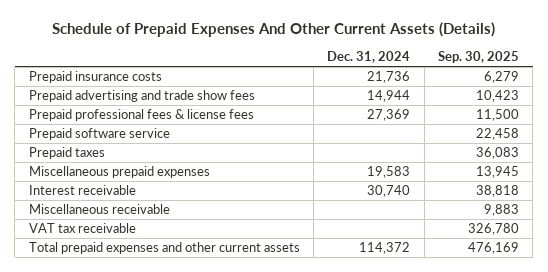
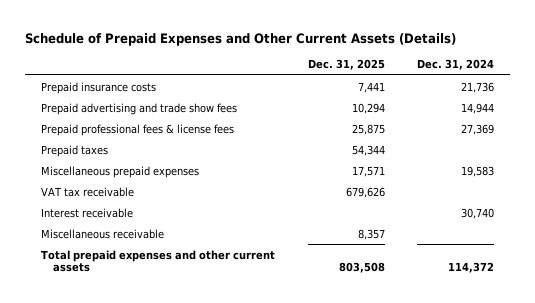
- Schedule of Prepaid Expenses And Other Current Assets (Details)
+ Schedule of Prepaid Expenses and Other Current Assets (Details)
- | Dec. 31, 2024 | Sep. 30, 2025
+ | Dec. 31, 2025 | Dec. 31, 2024
- Prepaid software service | | 22,458
moved up: VAT tax receivable | 679,626 |

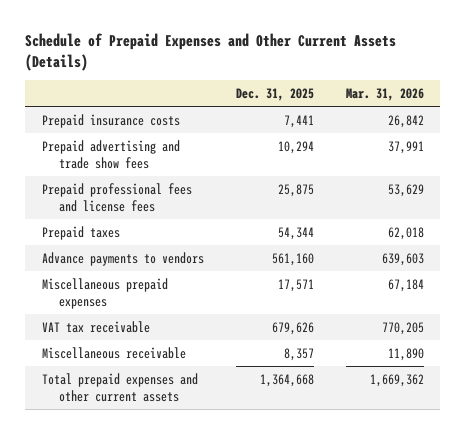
- | Dec. 31, 2025 | Dec. 31, 2024
+ | Dec. 31, 2025 | Mar. 31, 2026
- Prepaid professional fees & license fees | 25,875 | 27,369
+ Prepaid professional fees and license fees | 25,875 | 53,629
+ Advance payments to vendors | 561,160 | 639,603
- Interest receivable | | 30,740
- Total prepaid expenses and other current assets | 803,508 | 114,372
+ Total prepaid expenses and other current assets | 1,364,668 | 1,669,362

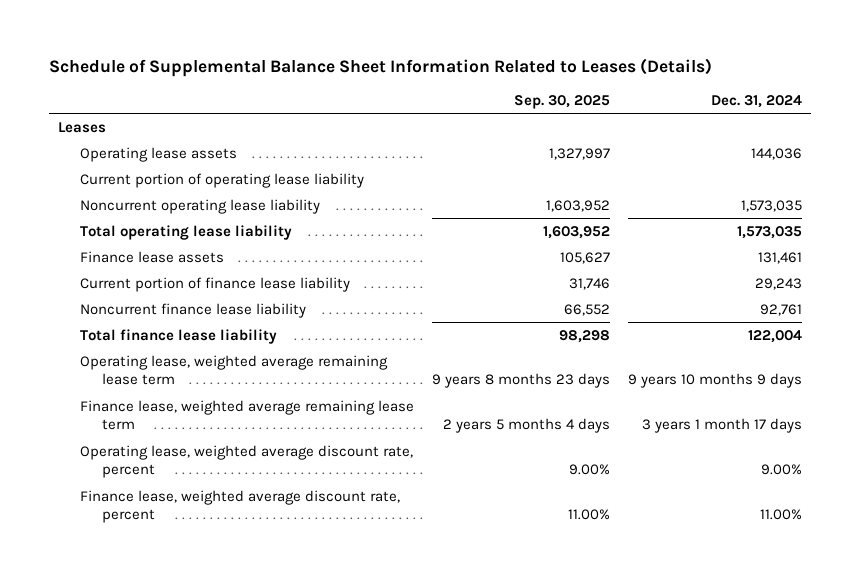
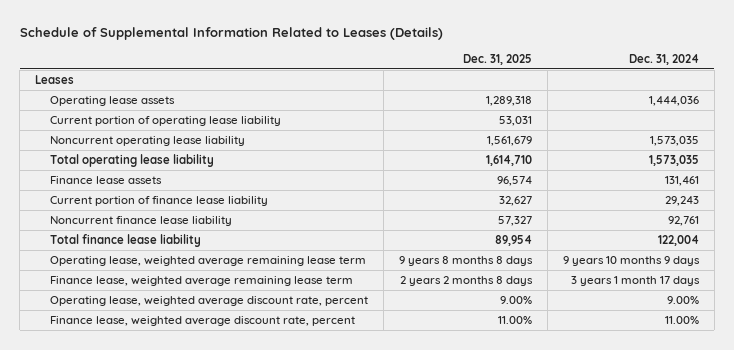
- Schedule of Supplemental Balance Sheet Information Related to Leases (Details)
+ Schedule of Supplemental Information Related to Leases (Details)
- | Sep. 30, 2025 | Dec. 31, 2024
+ | Dec. 31, 2025 | Dec. 31, 2024
- Operating lease assets | 1,327,997 | 144,036
+ Operating lease assets | 1,289,318 | 1,444,036

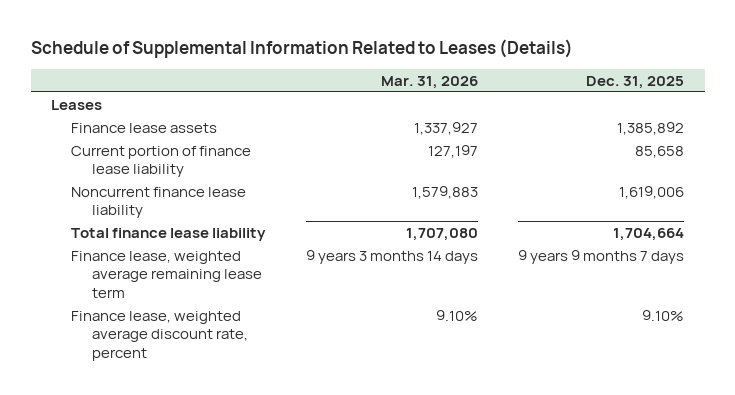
- | Dec. 31, 2025 | Dec. 31, 2024
+ | Mar. 31, 2026 | Dec. 31, 2025
- Operating lease assets | 1,289,318 | 1,444,036
- Current portion of operating lease liability | 53,031 |
- Noncurrent operating lease liability | 1,561,679 | 1,573,035
- Total operating lease liability | 1,614,710 | 1,573,035
- Finance lease assets | 96,574 | 131,461
- Current portion of finance lease liability | 32,627 | 29,243
- Noncurrent finance lease liability | 57,327 | 92,761
- Total finance lease liability | 89,954 | 122,004
- Operating lease, weighted average remaining lease term | 9 years 8 months 8 days | 9 years 10 months 9 days
- Finance lease, weighted average remaining lease term | 2 years 2 months 8 days | 3 years 1 month 17 days
- Operating lease, weighted average discount rate, percent | 9.00% | 9.00%
- Finance lease, weighted average discount rate, percent | 11.00% | 11.00%
+ Finance lease assets | 1,337,927 | 1,385,892
+ Current portion of finance lease liability | 127,197 | 85,658
+ Noncurrent finance lease liability | 1,579,883 | 1,619,006
+ Total finance lease liability | 1,707,080 | 1,704,664
+ Finance lease, weighted average remaining lease term | 9 years 3 months 14 days | 9 years 9 months 7 days
+ Finance lease, weighted average discount rate, percent | 9.10% | 9.10%

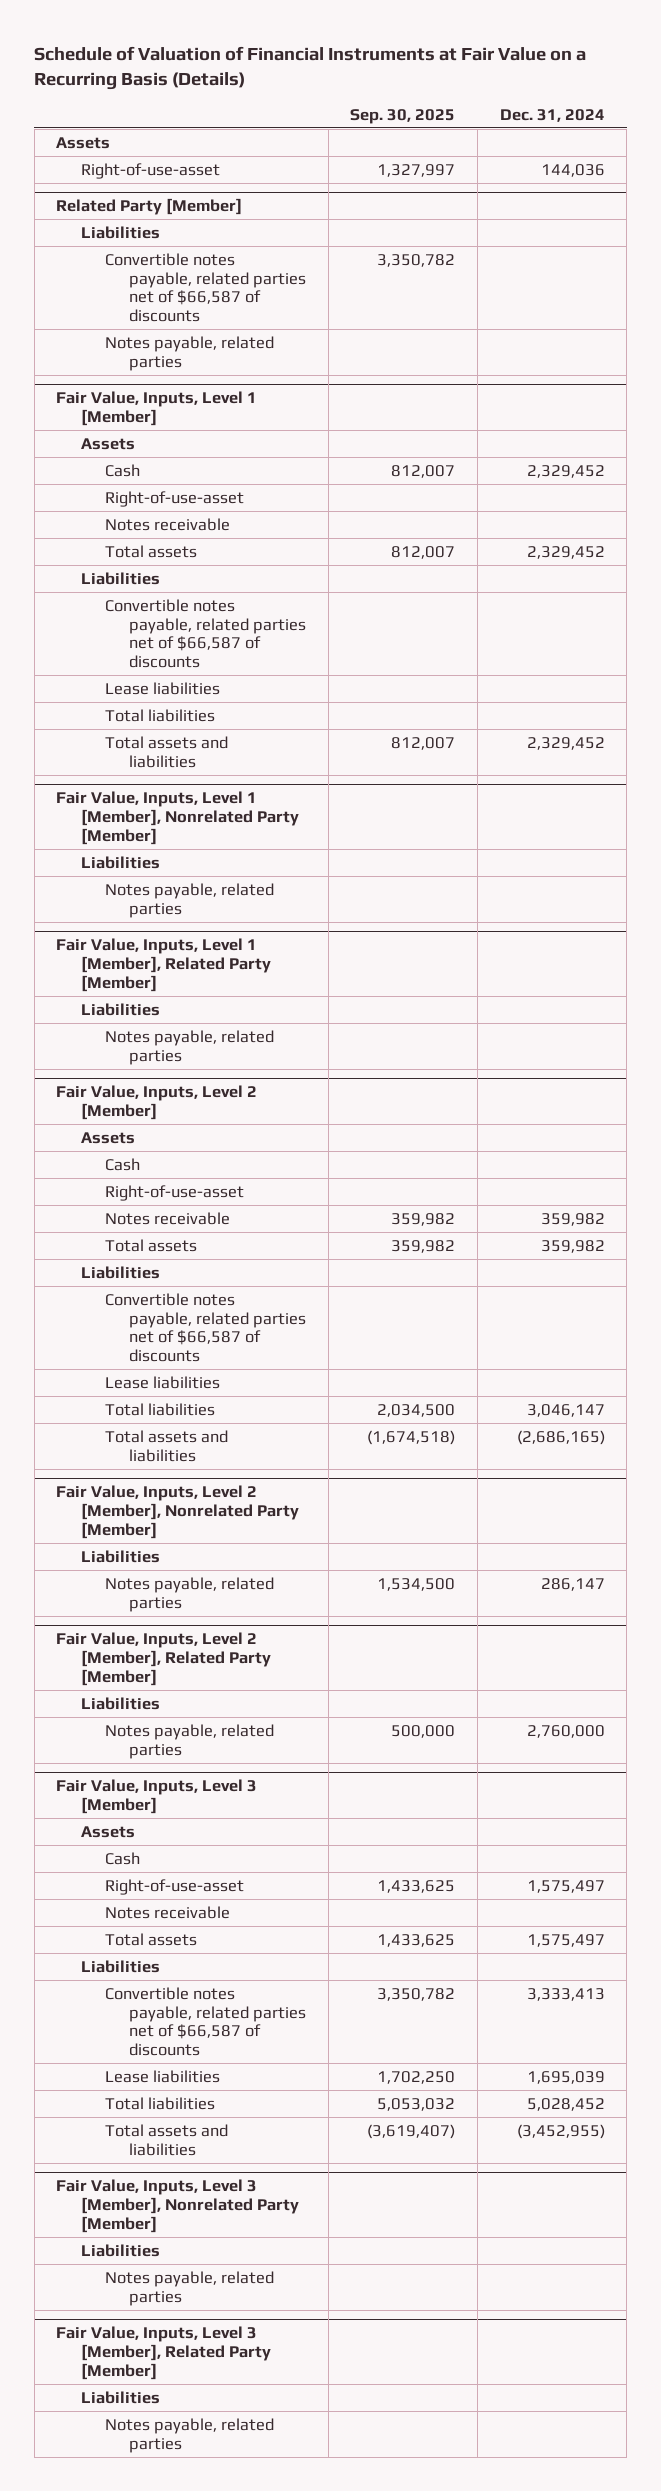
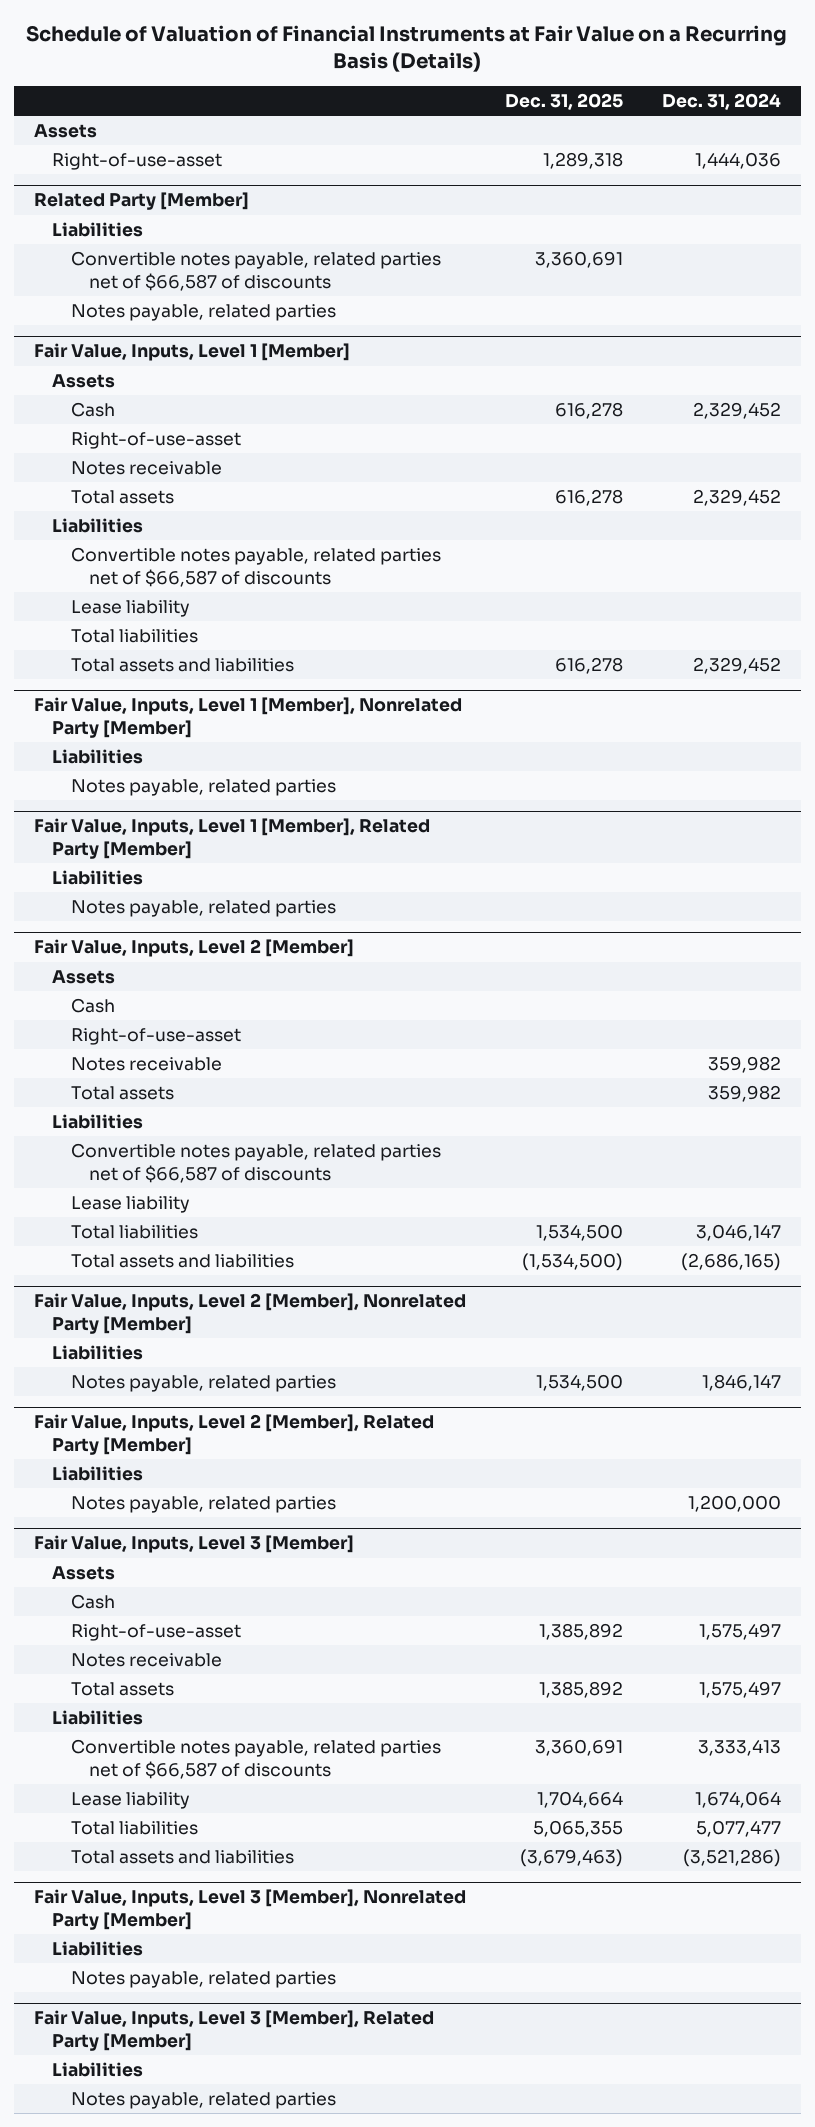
- | Sep. 30, 2025 | Dec. 31, 2024
+ | Dec. 31, 2025 | Dec. 31, 2024
- Right-of-use-asset | 1,327,997 | 144,036
+ Right-of-use-asset | 1,289,318 | 1,444,036
@ Fair Value, Inputs, Level 1 [Member]
- Lease liabilities
+ Lease liability
@ Fair Value, Inputs, Level 2 [Member]
- Lease liabilities
+ Lease liability
@ Fair Value, Inputs, Level 2 [Member], Nonrelated Party [Member]
- Notes payable, related parties | 1,534,500 | 286,147
+ Notes payable, related parties | 1,534,500 | 1,846,147
@ Fair Value, Inputs, Level 2 [Member], Related Party [Member]
- Notes payable, related parties | 500,000 | 2,760,000
+ Notes payable, related parties | | 1,200,000
@ Fair Value, Inputs, Level 3 [Member]
- Lease liabilities | 1,702,250 | 1,695,039
- Total liabilities | 5,053,032 | 5,028,452
- Total assets and liabilities | (3,619,407) | (3,452,955)
+ Lease liability | 1,704,664 | 1,674,064
+ Total liabilities | 5,065,355 | 5,077,477
+ Total assets and liabilities | (3,679,463) | (3,521,286)

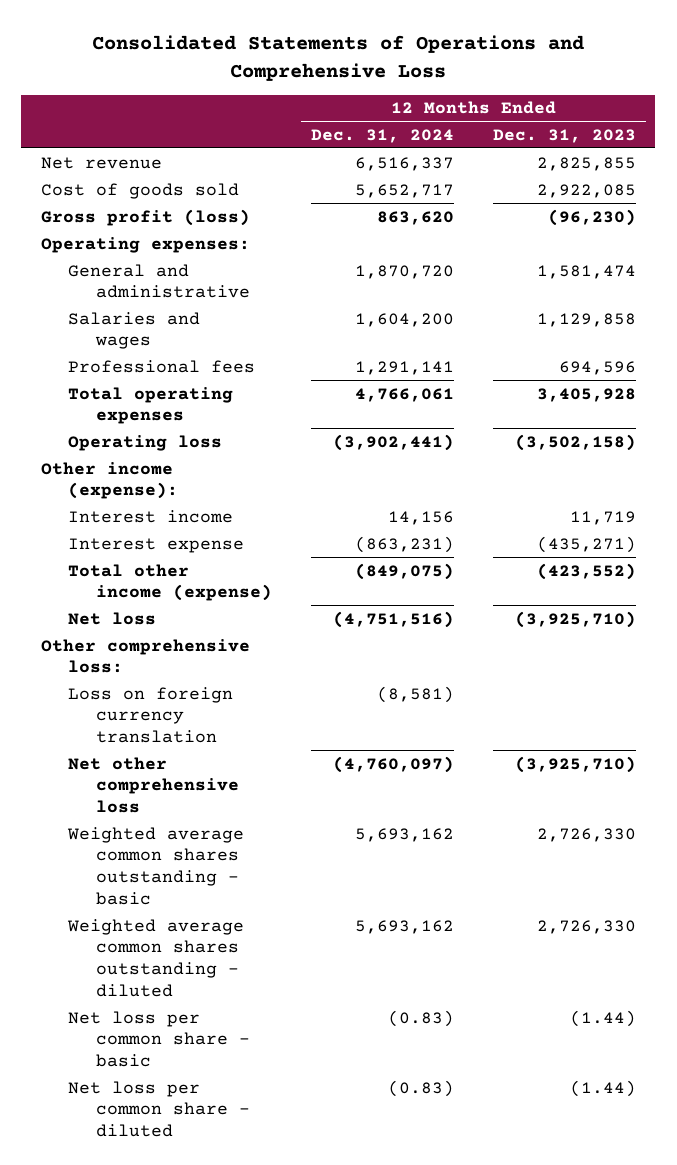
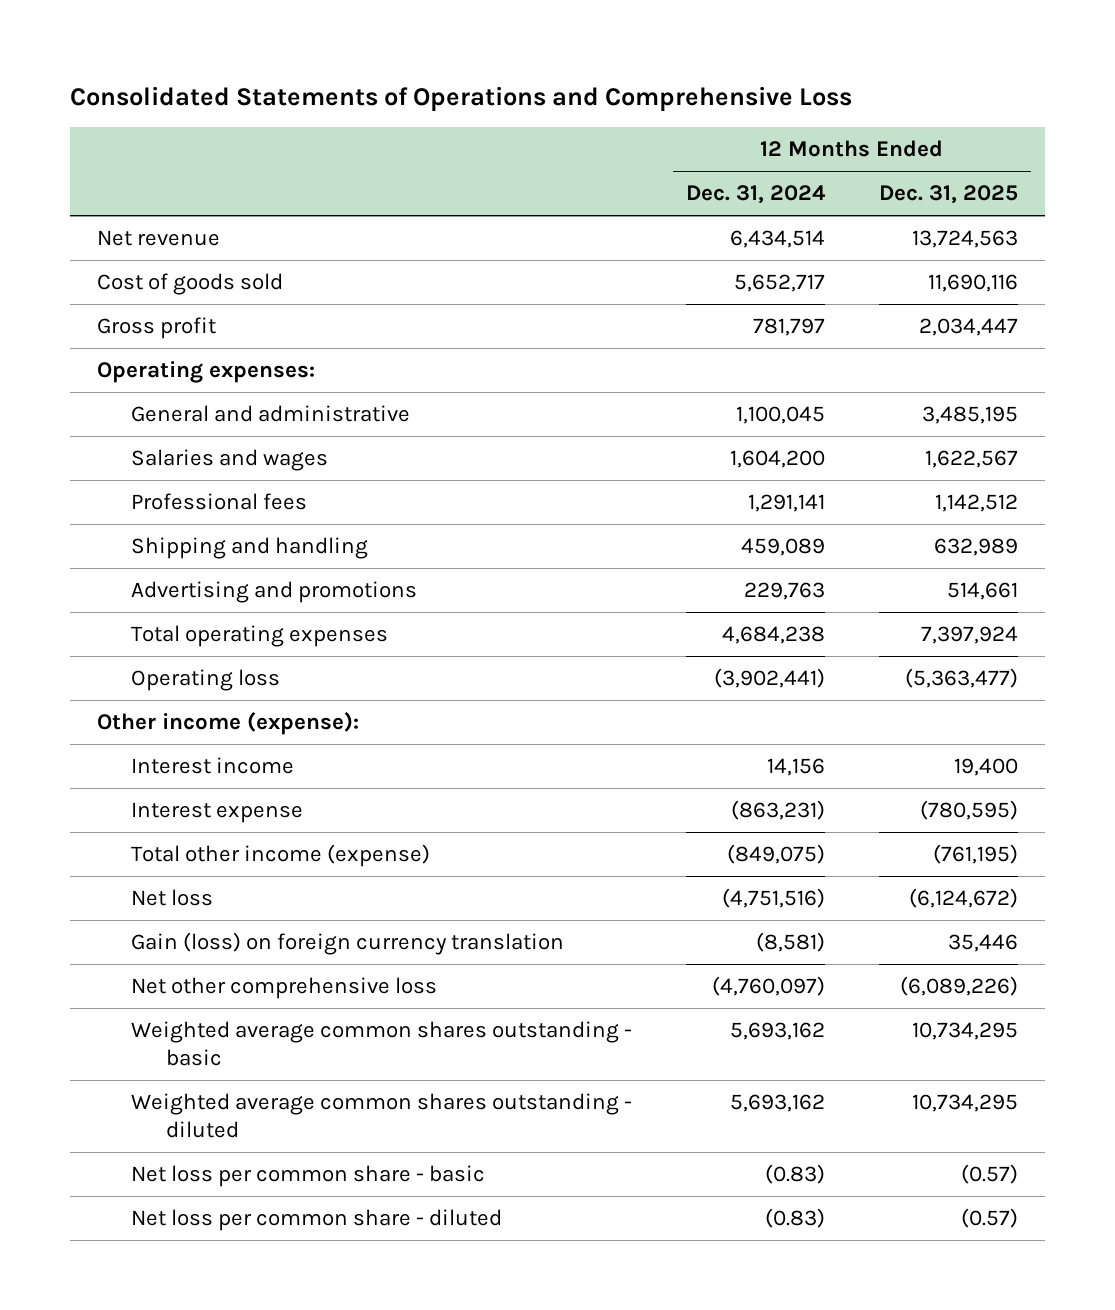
- | 12 Months Ended Dec. 31, 2024 | 12 Months Ended Dec. 31, 2023
+ | 12 Months Ended Dec. 31, 2024 | 12 Months Ended Dec. 31, 2025
- Net revenue | 6,516,337 | 2,825,855
+ Net revenue | 6,434,514 | 13,724,563
- Gross profit (loss) | 863,620 | (96,230)
+ Gross profit | 781,797 | 2,034,447
- General and administrative | 1,870,720 | 1,581,474
+ General and administrative | 1,100,045 | 3,485,195
- Total operating expenses | 4,766,061 | 3,405,928
+ Shipping and handling | 459,089 | 632,989
+ Advertising and promotions | 229,763 | 514,661
+ Total operating expenses | 4,684,238 | 7,397,924
- Other comprehensive loss:
- Loss on foreign currency translation | (8,581) |
+ Gain (loss) on foreign currency translation | (8,581) | 35,446

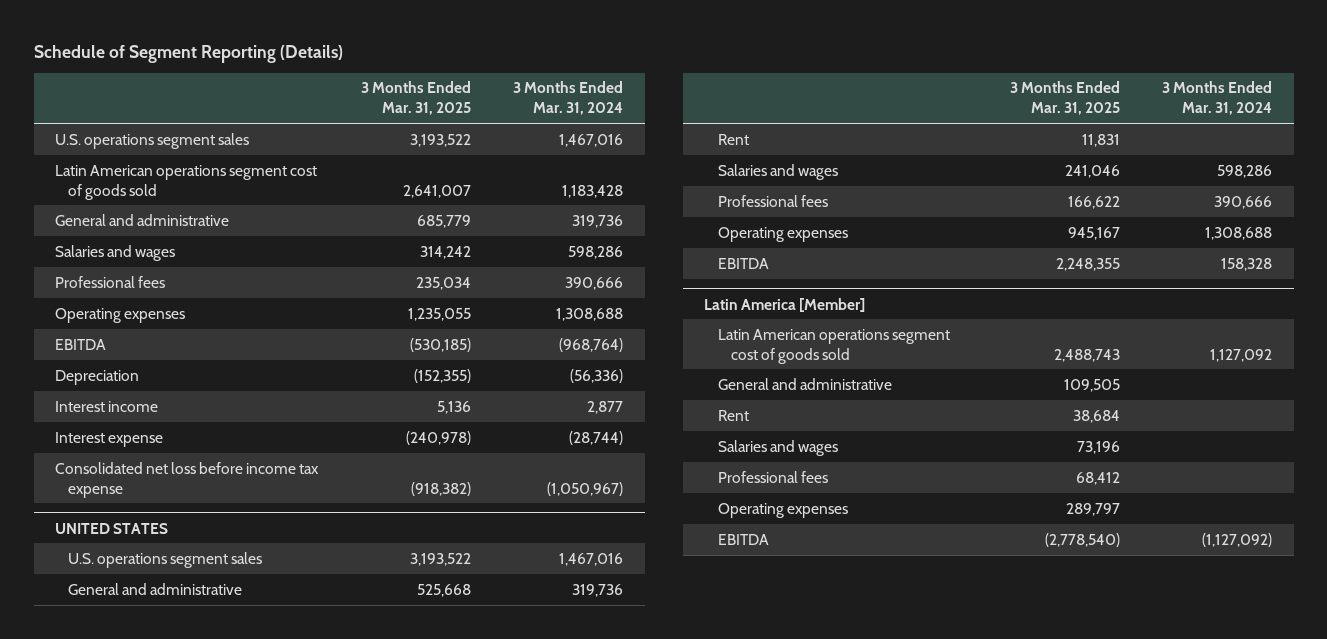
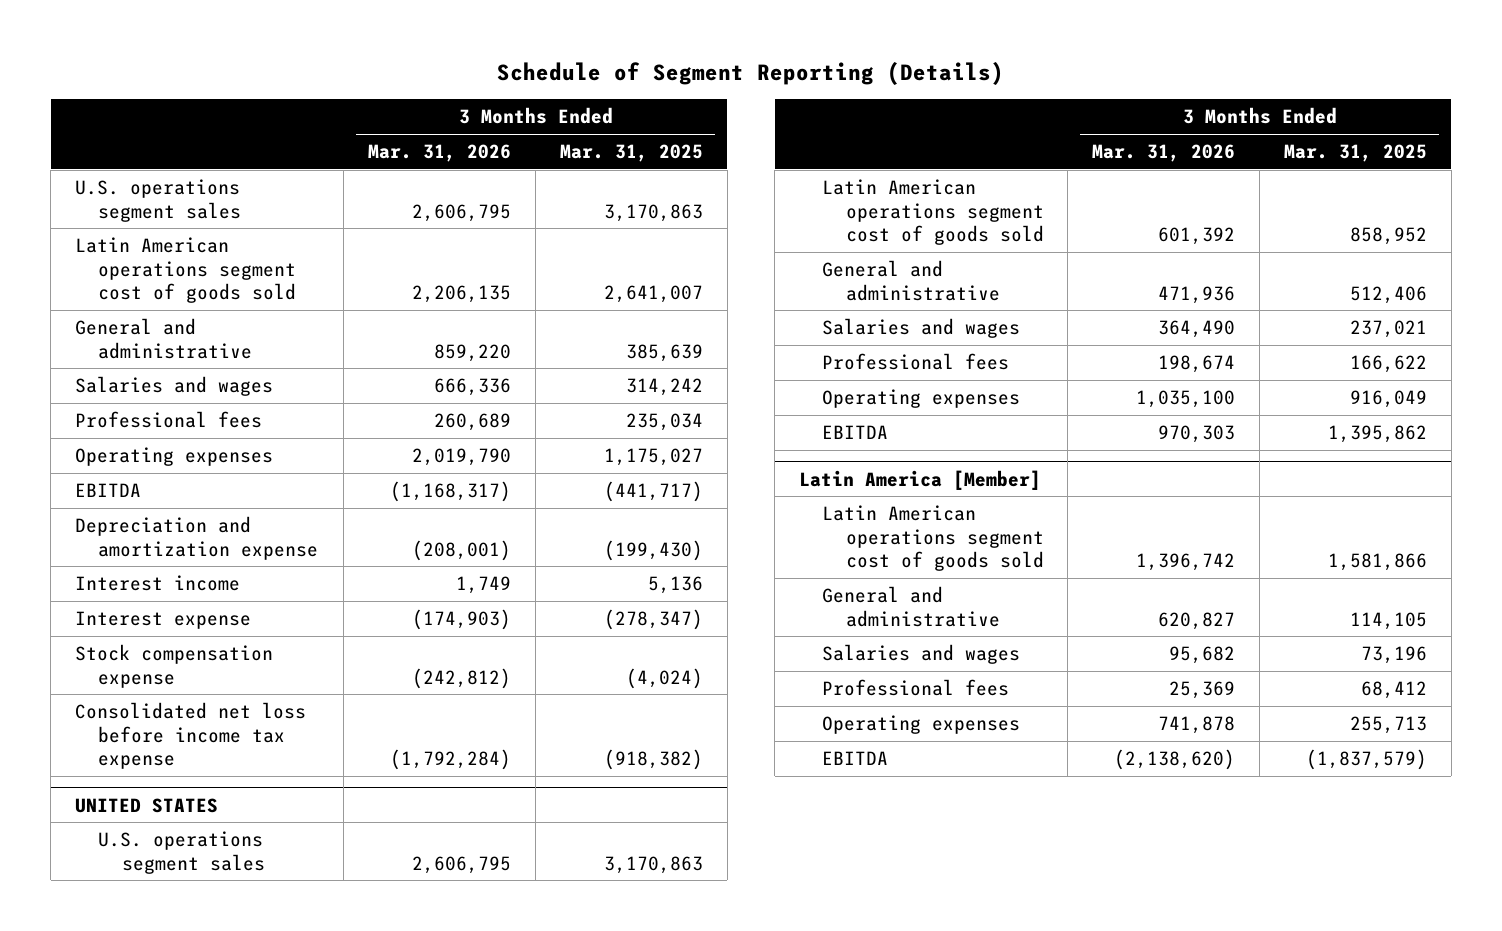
- | 3 Months Ended Mar. 31, 2025 | 3 Months Ended Mar. 31, 2024
+ | 3 Months Ended Mar. 31, 2026 | 3 Months Ended Mar. 31, 2025
- U.S. operations segment sales | 3,193,522 | 1,467,016
+ U.S. operations segment sales | 2,606,795 | 3,170,863
- General and administrative | 685,779 | 319,736
+ General and administrative | 859,220 | 385,639
- Operating expenses | 1,235,055 | 1,308,688
- EBITDA | (530,185) | (968,764)
- Depreciation | (152,355) | (56,336)
+ Operating expenses | 2,019,790 | 1,175,027
+ EBITDA | (1,168,317) | (441,717)
+ Depreciation and amortization expense | (208,001) | (199,430)
- Interest expense | (240,978) | (28,744)
+ Interest expense | (174,903) | (278,347)
+ Stock compensation expense | (242,812) | (4,024)
@ UNITED STATES
- U.S. operations segment sales | 3,193,522 | 1,467,016
- General and administrative | 525,668 | 319,736
- Rent | 11,831 |
- Salaries and wages | 241,046 | 598,286
+ U.S. operations segment sales | 2,606,795 | 3,170,863
+ Latin American operations segment cost of goods sold | 601,392 | 858,952
+ General and administrative | 471,936 | 512,406
+ Salaries and wages | 364,490 | 237,021
- Operating expenses | 945,167 | 1,308,688
- EBITDA | 2,248,355 | 158,328
+ Operating expenses | 1,035,100 | 916,049
+ EBITDA | 970,303 | 1,395,862
@ Latin America [Member]
- Latin American operations segment cost of goods sold | 2,488,743 | 1,127,092
- General and administrative | 109,505 |
- Rent | 38,684 |
+ Latin American operations segment cost of goods sold | 1,396,742 | 1,581,866
+ General and administrative | 620,827 | 114,105
- Operating expenses | 289,797 |
- EBITDA | (2,778,540) | (1,127,092)
+ Operating expenses | 741,878 | 255,713
+ EBITDA | (2,138,620) | (1,837,579)

